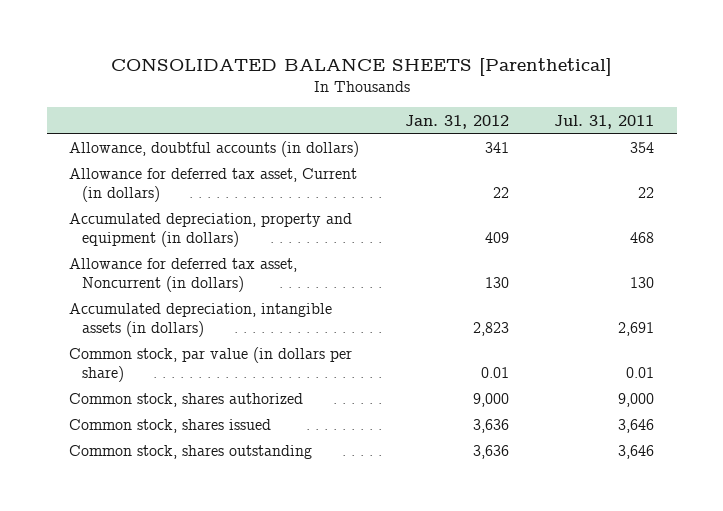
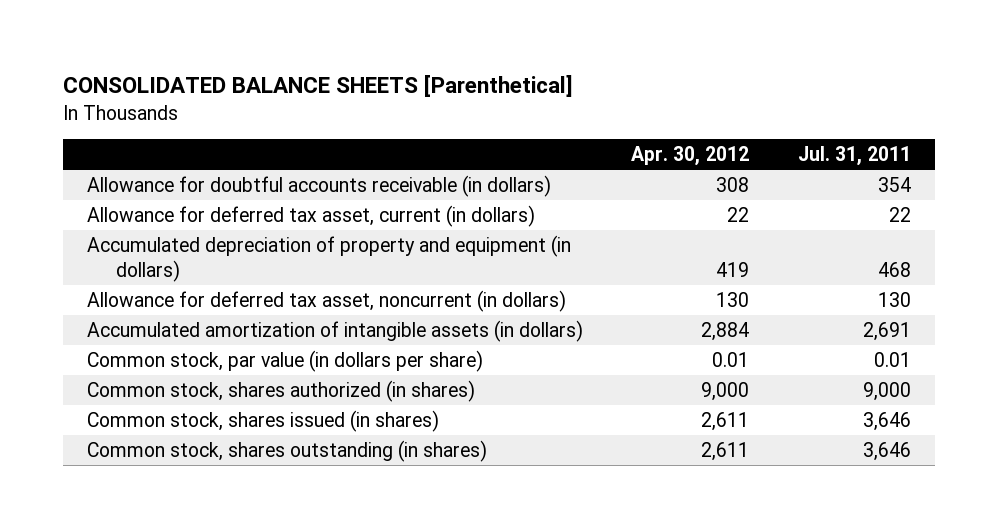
- | Jan. 31, 2012 | Jul. 31, 2011
+ | Apr. 30, 2012 | Jul. 31, 2011
- Allowance, doubtful accounts (in dollars) | 341 | 354
- Allowance for deferred tax asset, Current (in dollars) | 22 | 22
- Accumulated depreciation, property and equipment (in dollars) | 409 | 468
- Allowance for deferred tax asset, Noncurrent (in dollars) | 130 | 130
- Accumulated depreciation, intangible assets (in dollars) | 2,823 | 2,691
+ Allowance for doubtful accounts receivable (in dollars) | 308 | 354
+ Allowance for deferred tax asset, current (in dollars) | 22 | 22
+ Accumulated depreciation of property and equipment (in dollars) | 419 | 468
+ Allowance for deferred tax asset, noncurrent (in dollars) | 130 | 130
+ Accumulated amortization of intangible assets (in dollars) | 2,884 | 2,691
- Common stock, shares authorized | 9,000 | 9,000
- Common stock, shares issued | 3,636 | 3,646
- Common stock, shares outstanding | 3,636 | 3,646
+ Common stock, shares authorized (in shares) | 9,000 | 9,000
+ Common stock, shares issued (in shares) | 2,611 | 3,646
+ Common stock, shares outstanding (in shares) | 2,611 | 3,646

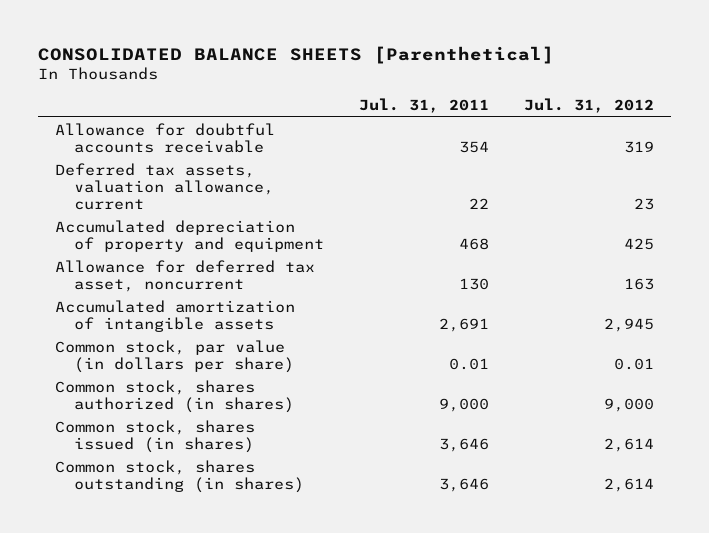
- | Apr. 30, 2012 | Jul. 31, 2011
+ | Jul. 31, 2011 | Jul. 31, 2012
- Allowance for doubtful accounts receivable (in dollars) | 308 | 354
- Allowance for deferred tax asset, current (in dollars) | 22 | 22
- Accumulated depreciation of property and equipment (in dollars) | 419 | 468
- Allowance for deferred tax asset, noncurrent (in dollars) | 130 | 130
- Accumulated amortization of intangible assets (in dollars) | 2,884 | 2,691
+ Allowance for doubtful accounts receivable | 354 | 319
+ Deferred tax assets, valuation allowance, current | 22 | 23
+ Accumulated depreciation of property and equipment | 468 | 425
+ Allowance for deferred tax asset, noncurrent | 130 | 163
+ Accumulated amortization of intangible assets | 2,691 | 2,945

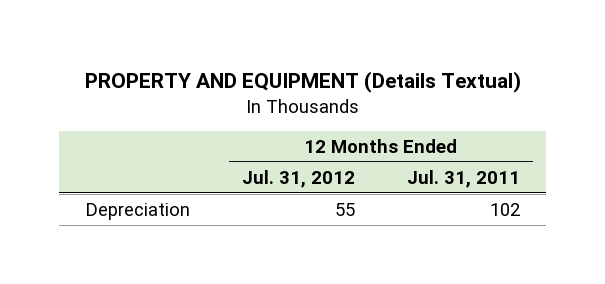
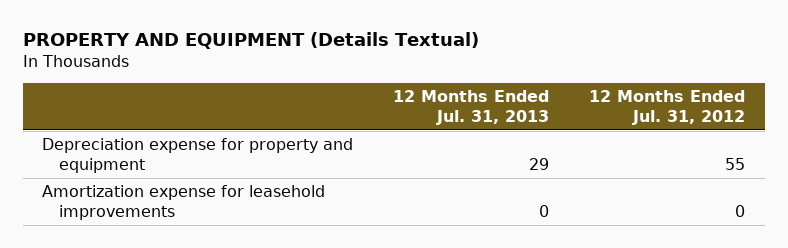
- | 12 Months Ended Jul. 31, 2012 | 12 Months Ended Jul. 31, 2011
+ | 12 Months Ended Jul. 31, 2013 | 12 Months Ended Jul. 31, 2012
- Depreciation | 55 | 102
+ Depreciation expense for property and equipment | 29 | 55
+ Amortization expense for leasehold improvements | 0 | 0

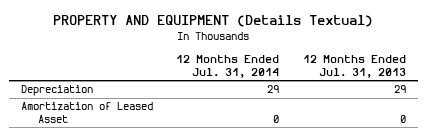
- | 12 Months Ended Jul. 31, 2013 | 12 Months Ended Jul. 31, 2012
+ | 12 Months Ended Jul. 31, 2014 | 12 Months Ended Jul. 31, 2013
- Depreciation expense for property and equipment | 29 | 55
- Amortization expense for leasehold improvements | 0 | 0
+ Depreciation | 29 | 29
+ Amortization of Leased Asset | 0 | 0

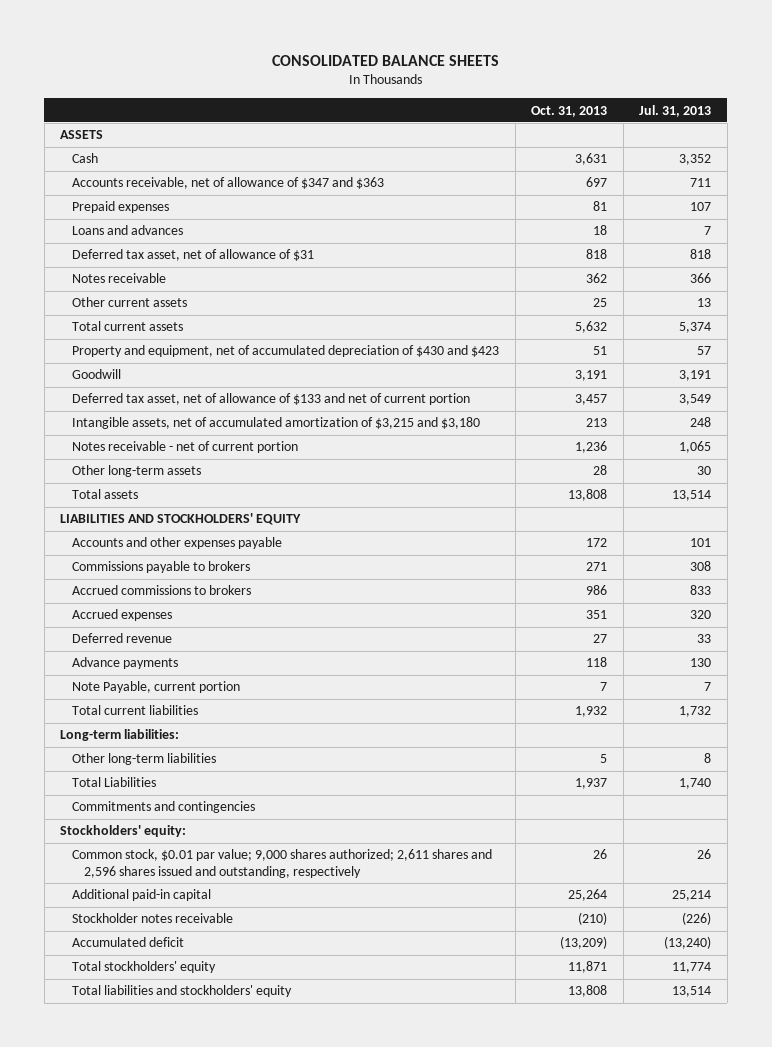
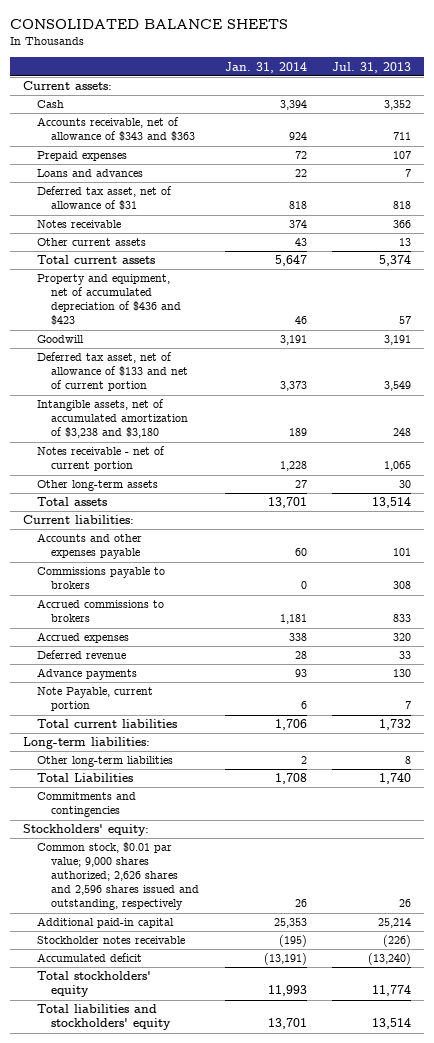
- | Oct. 31, 2013 | Jul. 31, 2013
+ | Jan. 31, 2014 | Jul. 31, 2013
- ASSETS
+ Current assets:
- Accounts receivable, net of allowance of $347 and $363 | 697 | 711
+ Accounts receivable, net of allowance of $343 and $363 | 924 | 711
- Property and equipment, net of accumulated depreciation of $430 and $423 | 51 | 57
+ Property and equipment, net of accumulated depreciation of $436 and $423 | 46 | 57
- Intangible assets, net of accumulated amortization of $3,215 and $3,180 | 213 | 248
+ Intangible assets, net of accumulated amortization of $3,238 and $3,180 | 189 | 248
- LIABILITIES AND STOCKHOLDERS' EQUITY
+ Current liabilities:
- Common stock, $0.01 par value; 9,000 shares authorized; 2,611 shares and 2,596 shares issued and outstanding, respectively | 26 | 26
+ Common stock, $0.01 par value; 9,000 shares authorized; 2,626 shares and 2,596 shares issued and outstanding, respectively | 26 | 26

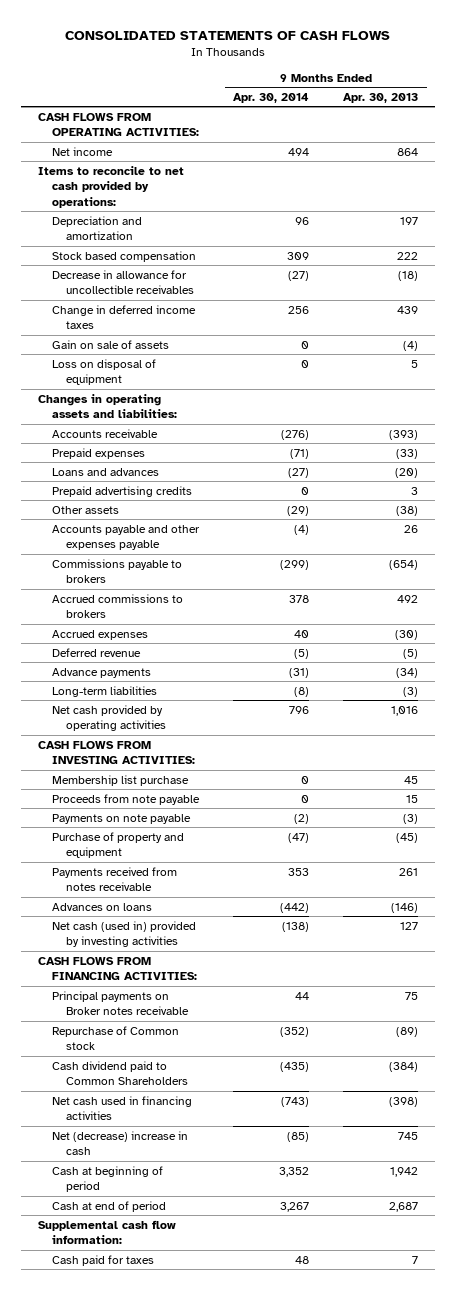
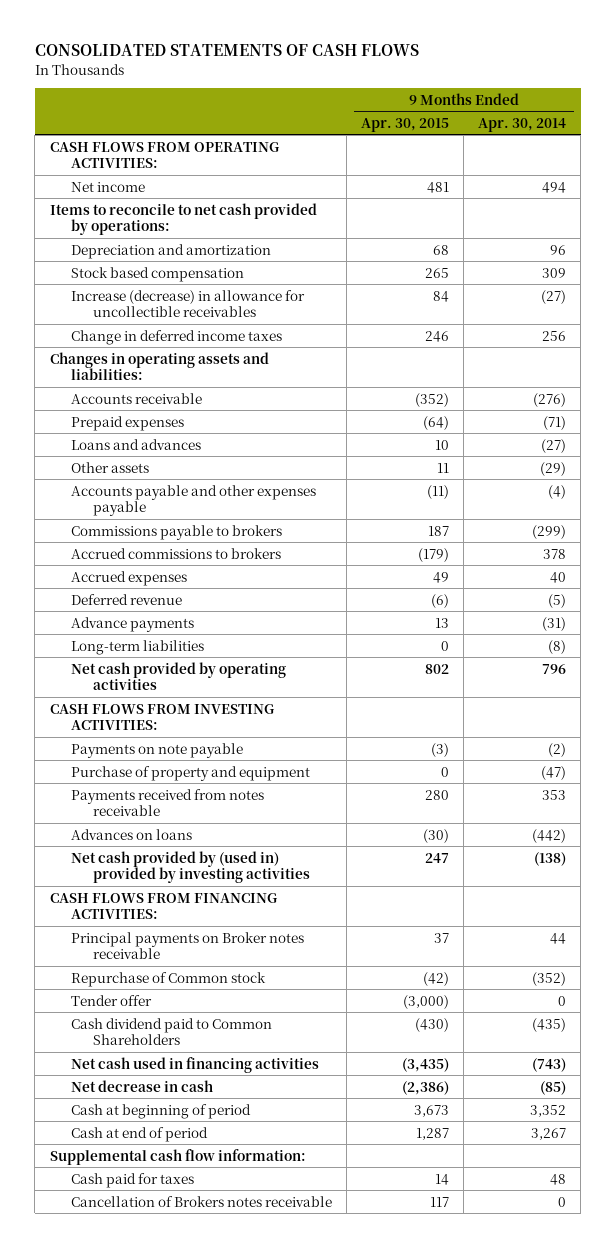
- | 9 Months Ended Apr. 30, 2014 | 9 Months Ended Apr. 30, 2013
+ | 9 Months Ended Apr. 30, 2015 | 9 Months Ended Apr. 30, 2014
- Decrease in allowance for uncollectible receivables | (27) | (18)
+ Increase (decrease) in allowance for uncollectible receivables | 84 | (27)
- Gain on sale of assets | 0 | (4)
- Loss on disposal of equipment | 0 | 5
- Prepaid advertising credits | 0 | 3
- Membership list purchase | 0 | 45
- Proceeds from note payable | 0 | 15
- Net cash (used in) provided by investing activities | (138) | 127
+ Net cash provided by (used in) provided by investing activities | 247 | (138)
+ Tender offer | (3,000) | 0
- Net (decrease) increase in cash | (85) | 745
+ Net decrease in cash | (2,386) | (85)
+ Cancellation of Brokers notes receivable | 117 | 0

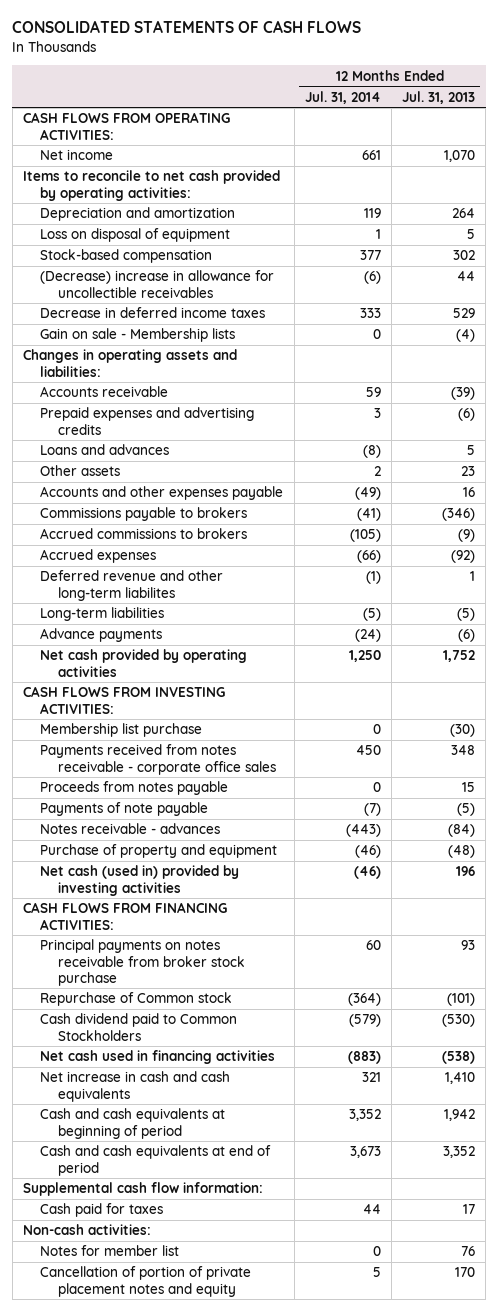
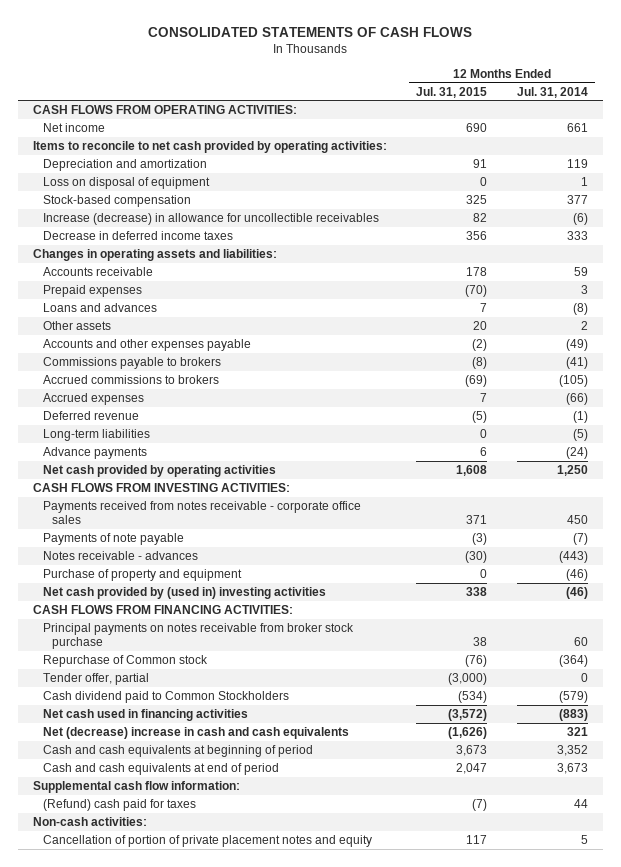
- | 12 Months Ended Jul. 31, 2014 | 12 Months Ended Jul. 31, 2013
+ | 12 Months Ended Jul. 31, 2015 | 12 Months Ended Jul. 31, 2014
- (Decrease) increase in allowance for uncollectible receivables | (6) | 44
+ Increase (decrease) in allowance for uncollectible receivables | 82 | (6)
- Gain on sale - Membership lists | 0 | (4)
- Prepaid expenses and advertising credits | 3 | (6)
+ Prepaid expenses | (70) | 3
- Deferred revenue and other long-term liabilites | (1) | 1
+ Deferred revenue | (5) | (1)
- Membership list purchase | 0 | (30)
- Proceeds from notes payable | 0 | 15
- Net cash (used in) provided by investing activities | (46) | 196
+ Net cash provided by (used in) investing activities | 338 | (46)
+ Tender offer, partial | (3,000) | 0
- Net increase in cash and cash equivalents | 321 | 1,410
+ Net (decrease) increase in cash and cash equivalents | (1,626) | 321
- Cash paid for taxes | 44 | 17
+ (Refund) cash paid for taxes | (7) | 44
- Notes for member list | 0 | 76

